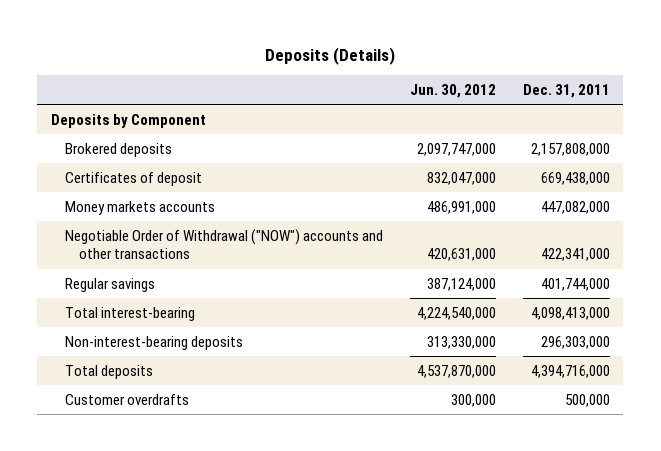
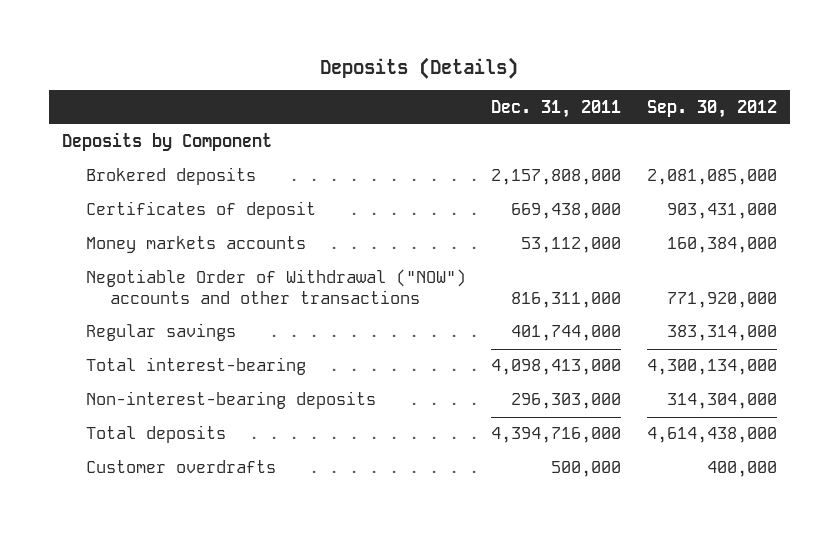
- | Jun. 30, 2012 | Dec. 31, 2011
+ | Dec. 31, 2011 | Sep. 30, 2012
- Money markets accounts | 486,991,000 | 447,082,000
- Negotiable Order of Withdrawal ("NOW") accounts and other transactions | 420,631,000 | 422,341,000
+ Money markets accounts | 53,112,000 | 160,384,000
+ Negotiable Order of Withdrawal ("NOW") accounts and other transactions | 816,311,000 | 771,920,000

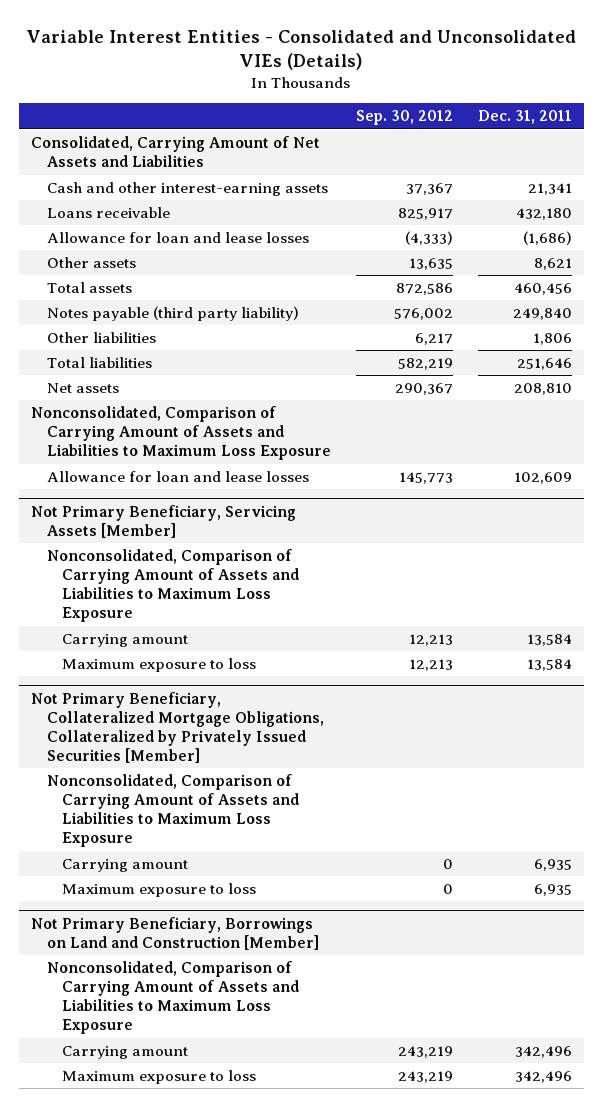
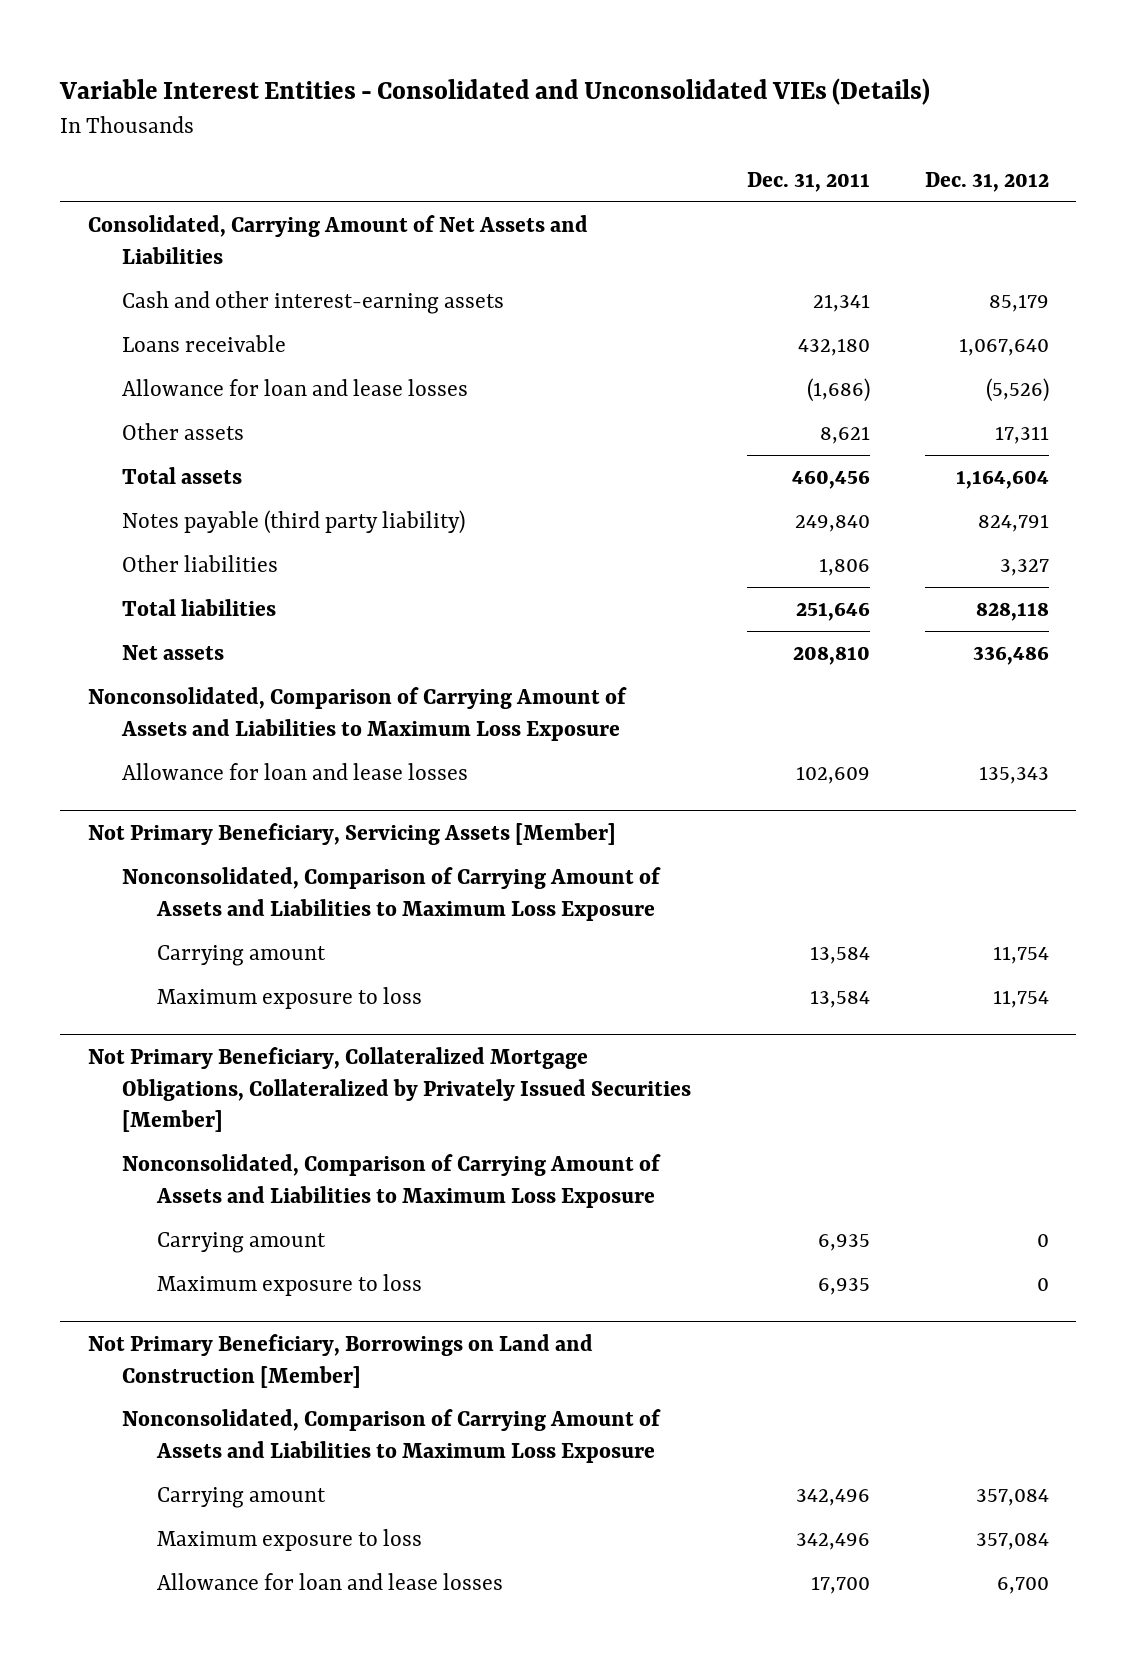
- | Sep. 30, 2012 | Dec. 31, 2011
+ | Dec. 31, 2011 | Dec. 31, 2012
@ Not Primary Beneficiary, Borrowings on Land and Construction [Member]
+ Allowance for loan and lease losses | 17,700 | 6,700

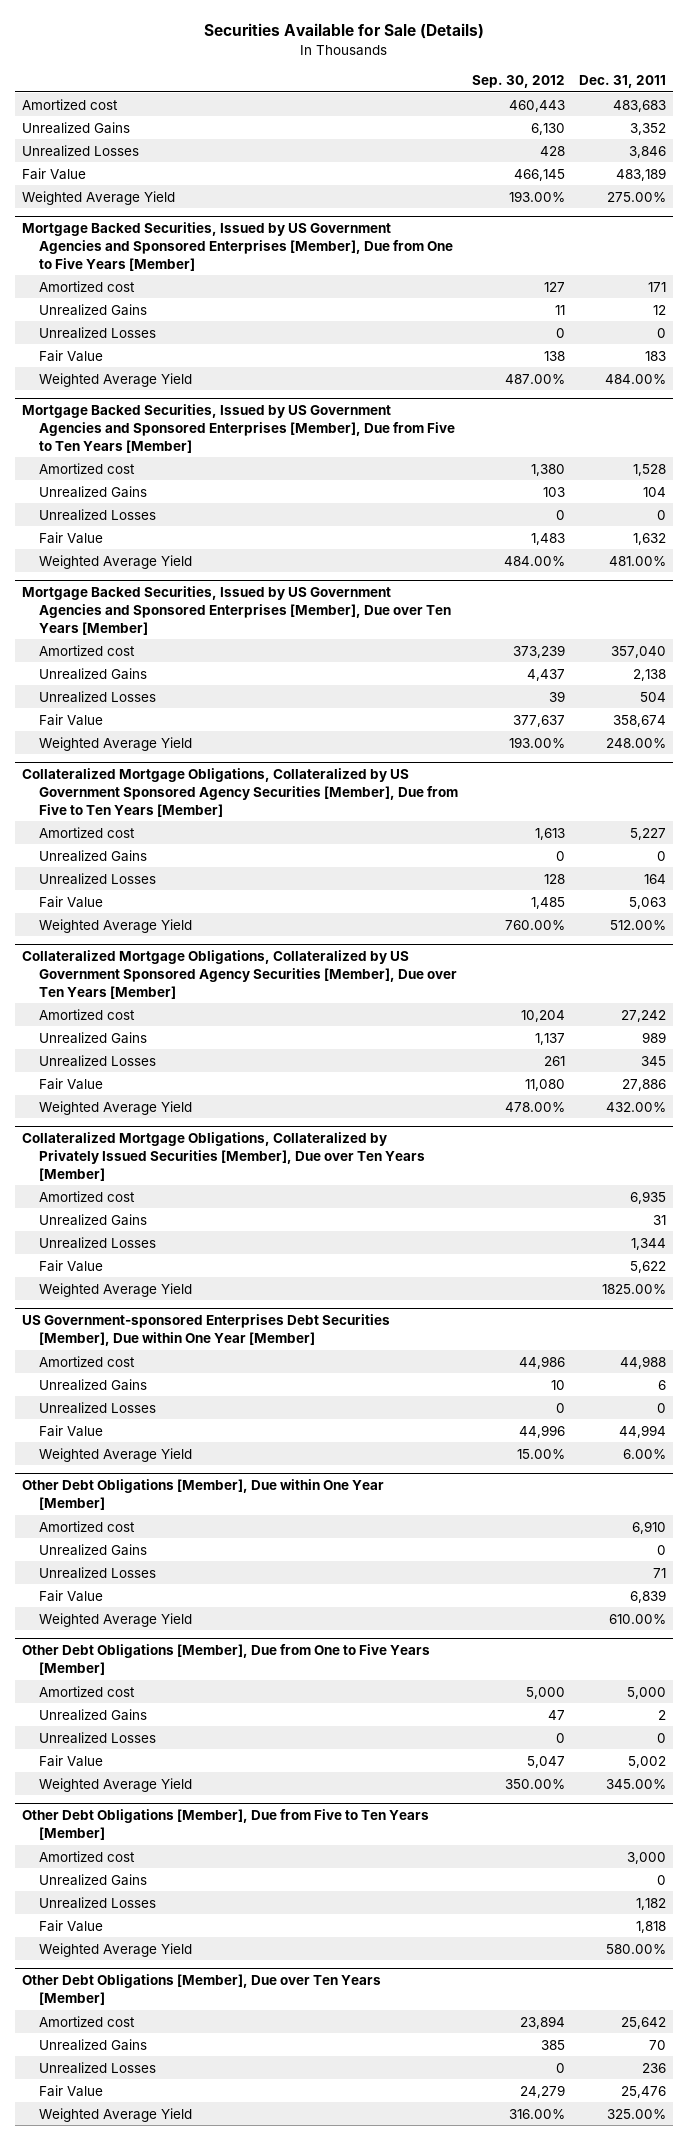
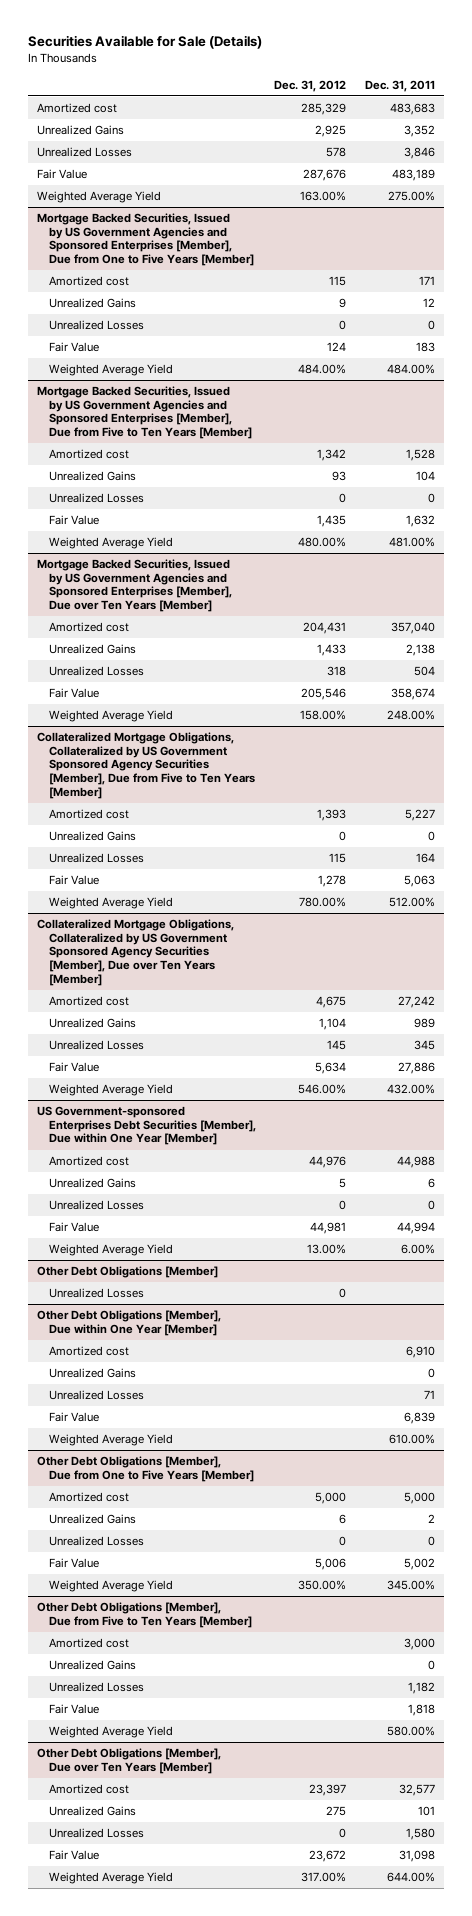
- | Sep. 30, 2012 | Dec. 31, 2011
+ | Dec. 31, 2012 | Dec. 31, 2011
- Collateralized Mortgage Obligations, Collateralized by Privately Issued Securities [Member], Due over Ten Years [Member]
- Amortized cost | | 6,935
- Unrealized Gains | | 31
- Unrealized Losses | | 1,344
- Fair Value | | 5,622
- Weighted Average Yield | | 1825.00%
+ Other Debt Obligations [Member]
+ Unrealized Losses | 0 |
@ Other Debt Obligations [Member], Due over Ten Years [Member]
- Amortized cost | 23,894 | 25,642
- Unrealized Gains | 385 | 70
- Unrealized Losses | 0 | 236
- Fair Value | 24,279 | 25,476
- Weighted Average Yield | 316.00% | 325.00%
+ Amortized cost | 23,397 | 32,577
+ Unrealized Gains | 275 | 101
+ Unrealized Losses | 0 | 1,580
+ Fair Value | 23,672 | 31,098
+ Weighted Average Yield | 317.00% | 644.00%

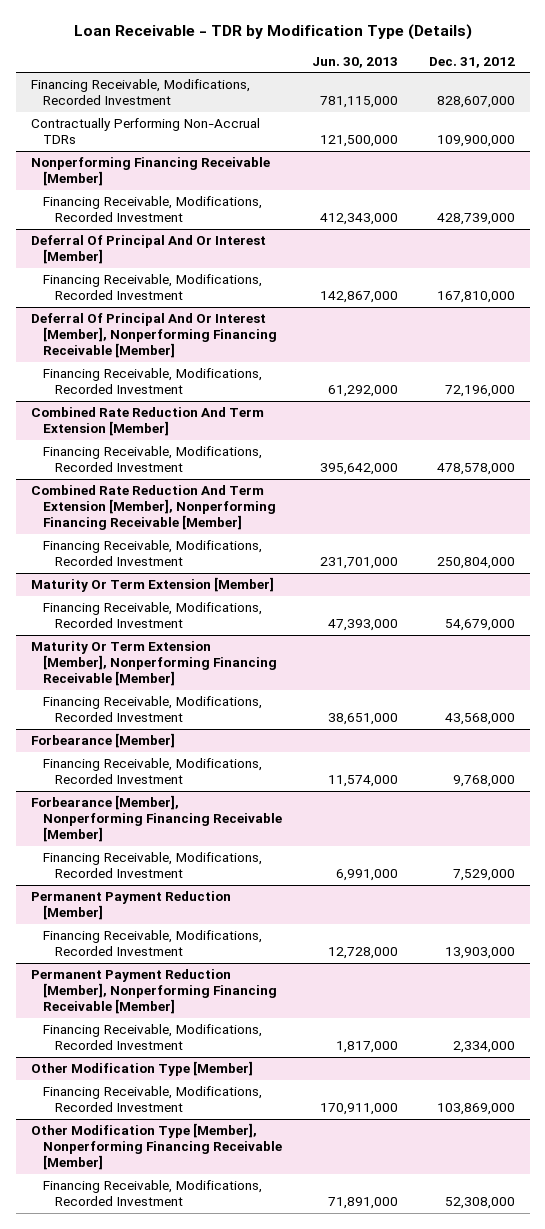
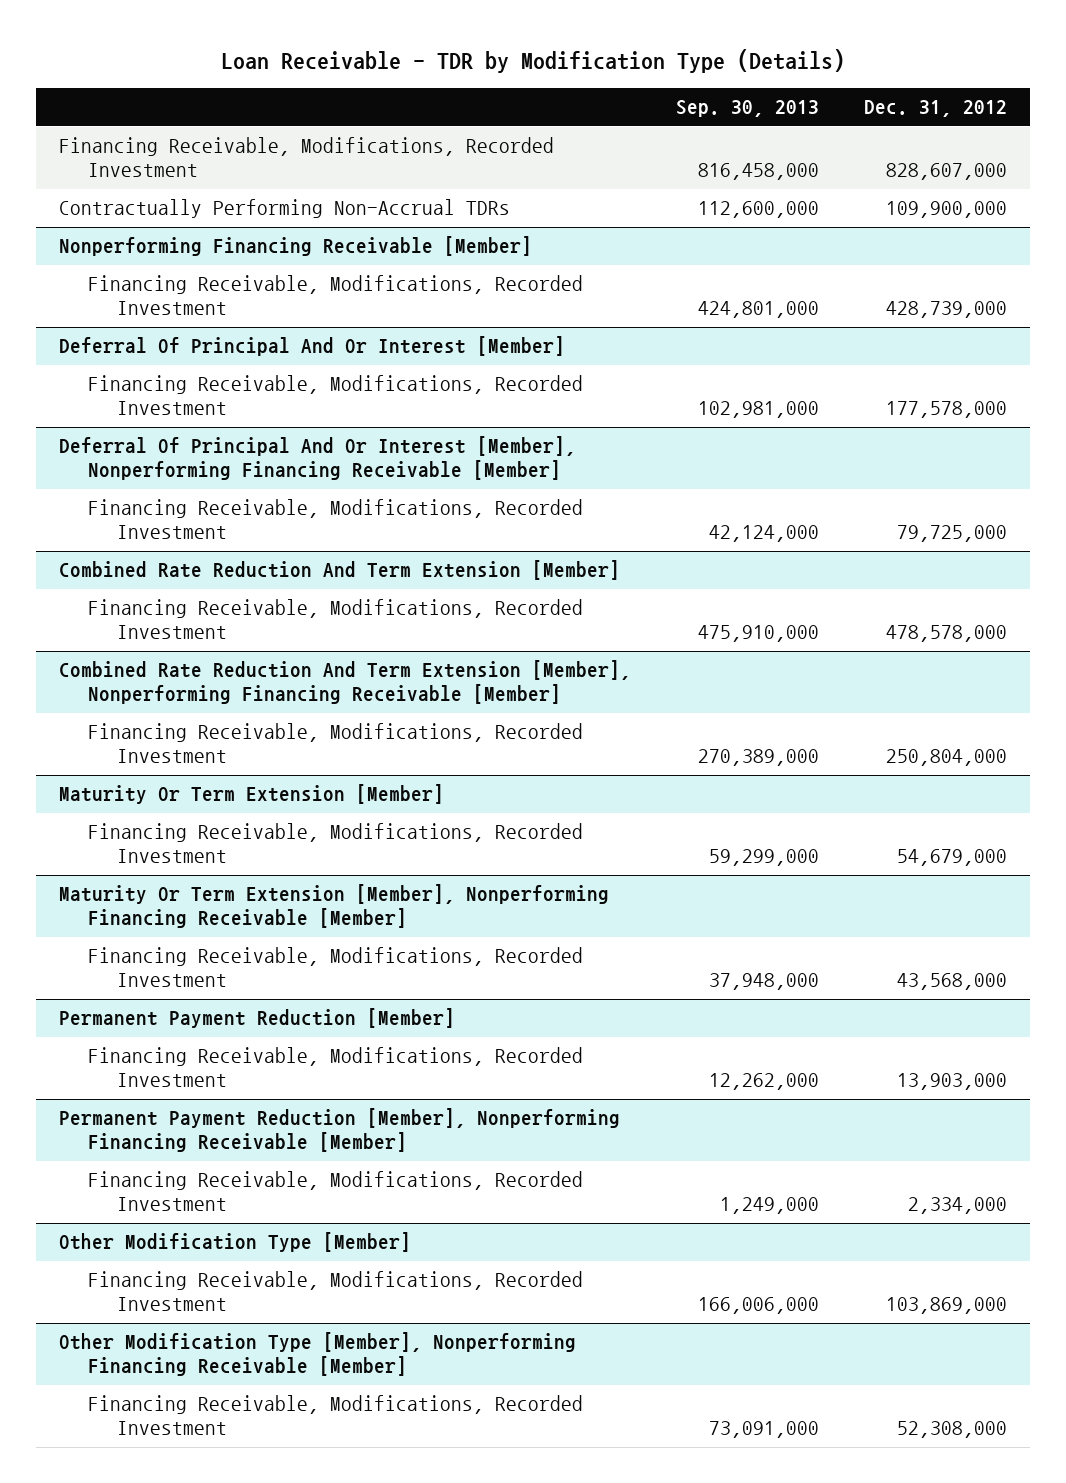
- | Jun. 30, 2013 | Dec. 31, 2012
+ | Sep. 30, 2013 | Dec. 31, 2012
@ Deferral Of Principal And Or Interest [Member]
- Financing Receivable, Modifications, Recorded Investment | 142,867,000 | 167,810,000
+ Financing Receivable, Modifications, Recorded Investment | 102,981,000 | 177,578,000
@ Deferral Of Principal And Or Interest [Member], Nonperforming Financing Receivable [Member]
- Financing Receivable, Modifications, Recorded Investment | 61,292,000 | 72,196,000
+ Financing Receivable, Modifications, Recorded Investment | 42,124,000 | 79,725,000
- Forbearance [Member]
- Financing Receivable, Modifications, Recorded Investment | 11,574,000 | 9,768,000
- Forbearance [Member], Nonperforming Financing Receivable [Member]
- Financing Receivable, Modifications, Recorded Investment | 6,991,000 | 7,529,000

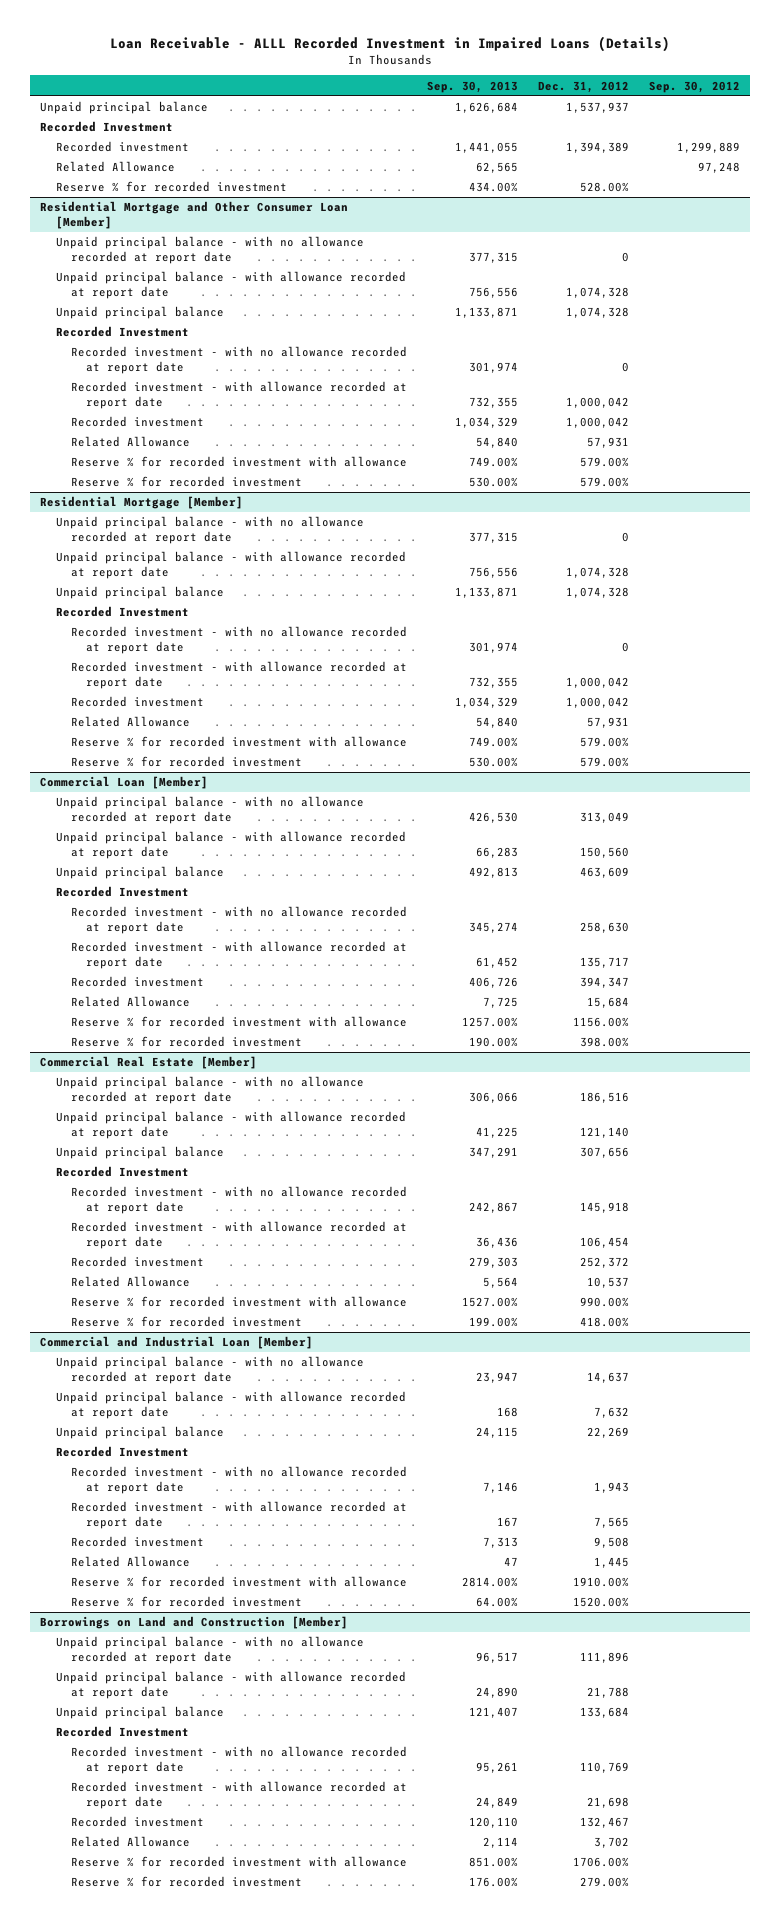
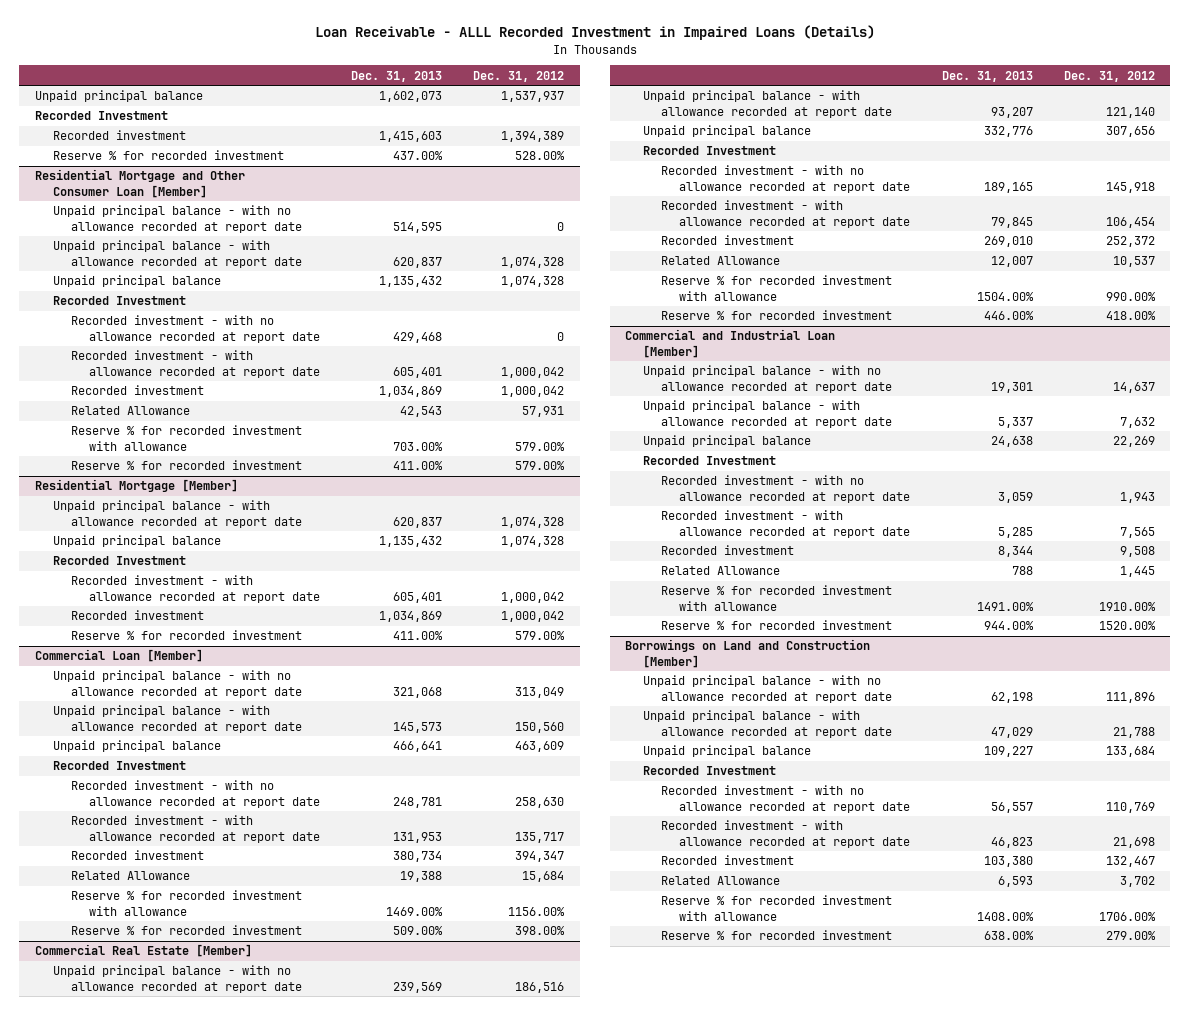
- | Sep. 30, 2013 | Dec. 31, 2012 | Sep. 30, 2012
+ | Dec. 31, 2013 | Dec. 31, 2012
- Related Allowance | 62,565 | | 97,248
@ Residential Mortgage [Member]
- Unpaid principal balance - with no allowance recorded at report date | 377,315 | 0 |
- Recorded investment - with no allowance recorded at report date | 301,974 | 0 |
- Related Allowance | 54,840 | 57,931 |
- Reserve % for recorded investment with allowance | 749.00% | 579.00% |

